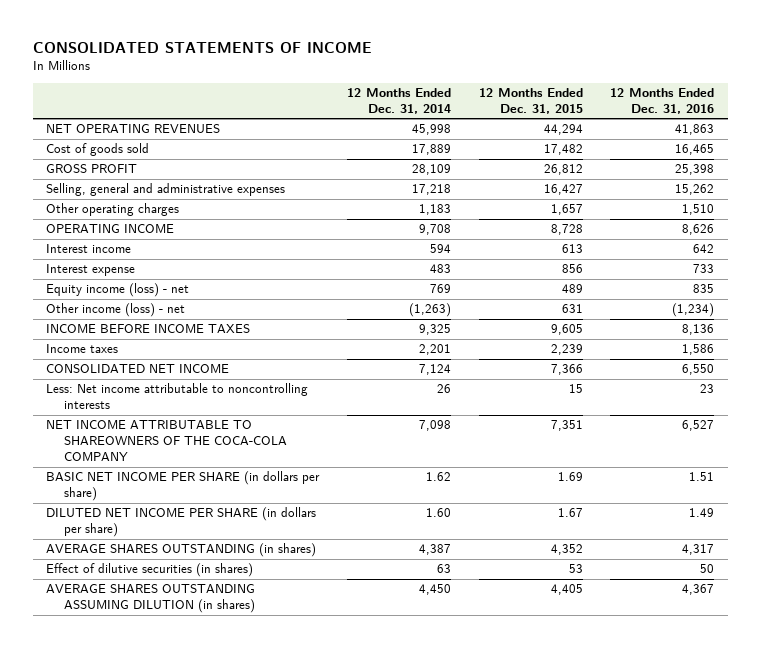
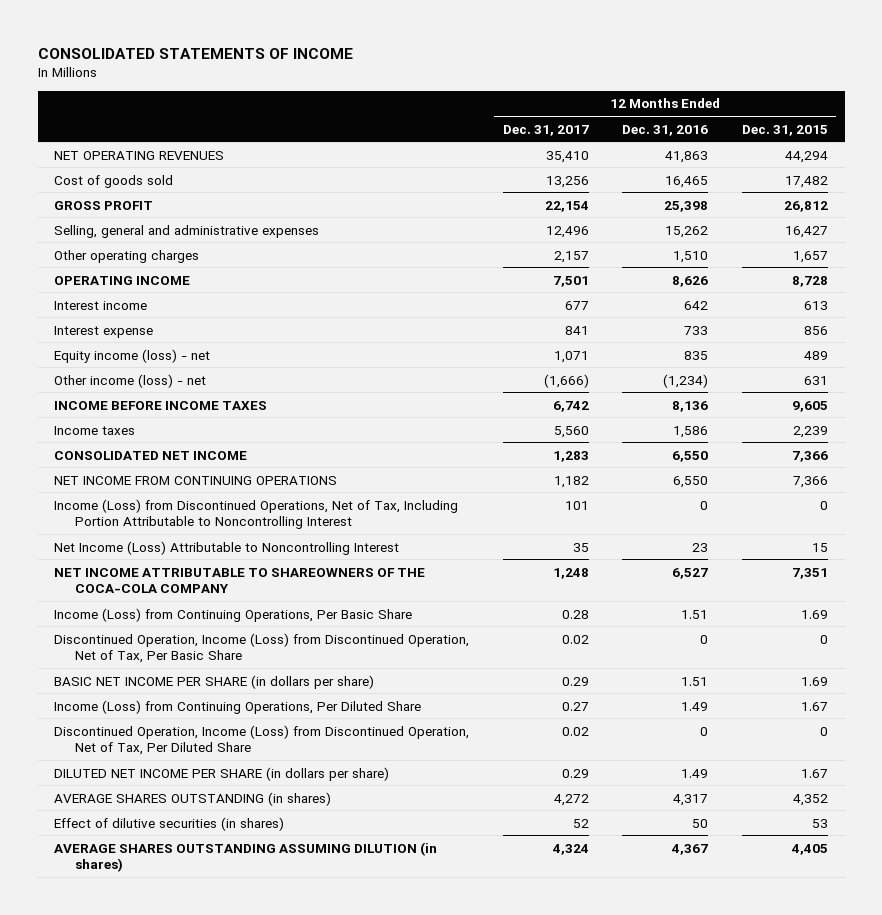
- | 12 Months Ended Dec. 31, 2014 | 12 Months Ended Dec. 31, 2015 | 12 Months Ended Dec. 31, 2016
+ | 12 Months Ended Dec. 31, 2017 | 12 Months Ended Dec. 31, 2016 | 12 Months Ended Dec. 31, 2015
- Less: Net income attributable to noncontrolling interests | 26 | 15 | 23
+ NET INCOME FROM CONTINUING OPERATIONS | 1,182 | 6,550 | 7,366
+ Income (Loss) from Discontinued Operations, Net of Tax, Including Portion Attributable to Noncontrolling Interest | 101 | 0 | 0
+ Net Income (Loss) Attributable to Noncontrolling Interest | 35 | 23 | 15
+ Income (Loss) from Continuing Operations, Per Basic Share | 0.28 | 1.51 | 1.69
+ Discontinued Operation, Income (Loss) from Discontinued Operation, Net of Tax, Per Basic Share | 0.02 | 0 | 0
+ Income (Loss) from Continuing Operations, Per Diluted Share | 0.27 | 1.49 | 1.67
+ Discontinued Operation, Income (Loss) from Discontinued Operation, Net of Tax, Per Diluted Share | 0.02 | 0 | 0

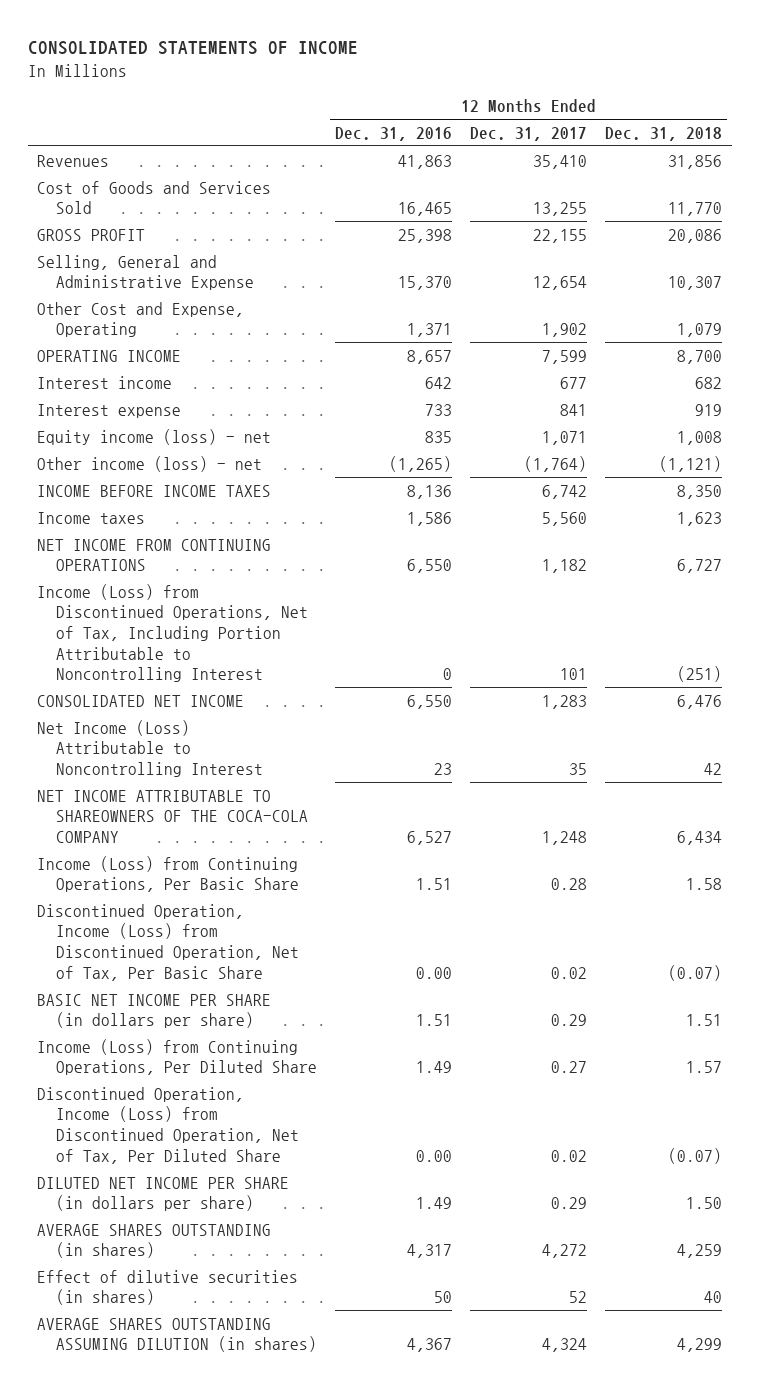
- | 12 Months Ended Dec. 31, 2017 | 12 Months Ended Dec. 31, 2016 | 12 Months Ended Dec. 31, 2015
+ | 12 Months Ended Dec. 31, 2016 | 12 Months Ended Dec. 31, 2017 | 12 Months Ended Dec. 31, 2018
- NET OPERATING REVENUES | 35,410 | 41,863 | 44,294
- Cost of goods sold | 13,256 | 16,465 | 17,482
- GROSS PROFIT | 22,154 | 25,398 | 26,812
- Selling, general and administrative expenses | 12,496 | 15,262 | 16,427
- Other operating charges | 2,157 | 1,510 | 1,657
- OPERATING INCOME | 7,501 | 8,626 | 8,728
+ Revenues | 41,863 | 35,410 | 31,856
+ Cost of Goods and Services Sold | 16,465 | 13,255 | 11,770
+ GROSS PROFIT | 25,398 | 22,155 | 20,086
+ Selling, General and Administrative Expense | 15,370 | 12,654 | 10,307
+ Other Cost and Expense, Operating | 1,371 | 1,902 | 1,079
+ OPERATING INCOME | 8,657 | 7,599 | 8,700
- Other income (loss) - net | (1,666) | (1,234) | 631
+ Other income (loss) - net | (1,265) | (1,764) | (1,121)
moved down: CONSOLIDATED NET INCOME | 6,550 | 1,283 | 6,476
- Discontinued Operation, Income (Loss) from Discontinued Operation, Net of Tax, Per Basic Share | 0.02 | 0 | 0
+ Discontinued Operation, Income (Loss) from Discontinued Operation, Net of Tax, Per Basic Share | 0.00 | 0.02 | (0.07)
- Discontinued Operation, Income (Loss) from Discontinued Operation, Net of Tax, Per Diluted Share | 0.02 | 0 | 0
+ Discontinued Operation, Income (Loss) from Discontinued Operation, Net of Tax, Per Diluted Share | 0.00 | 0.02 | (0.07)

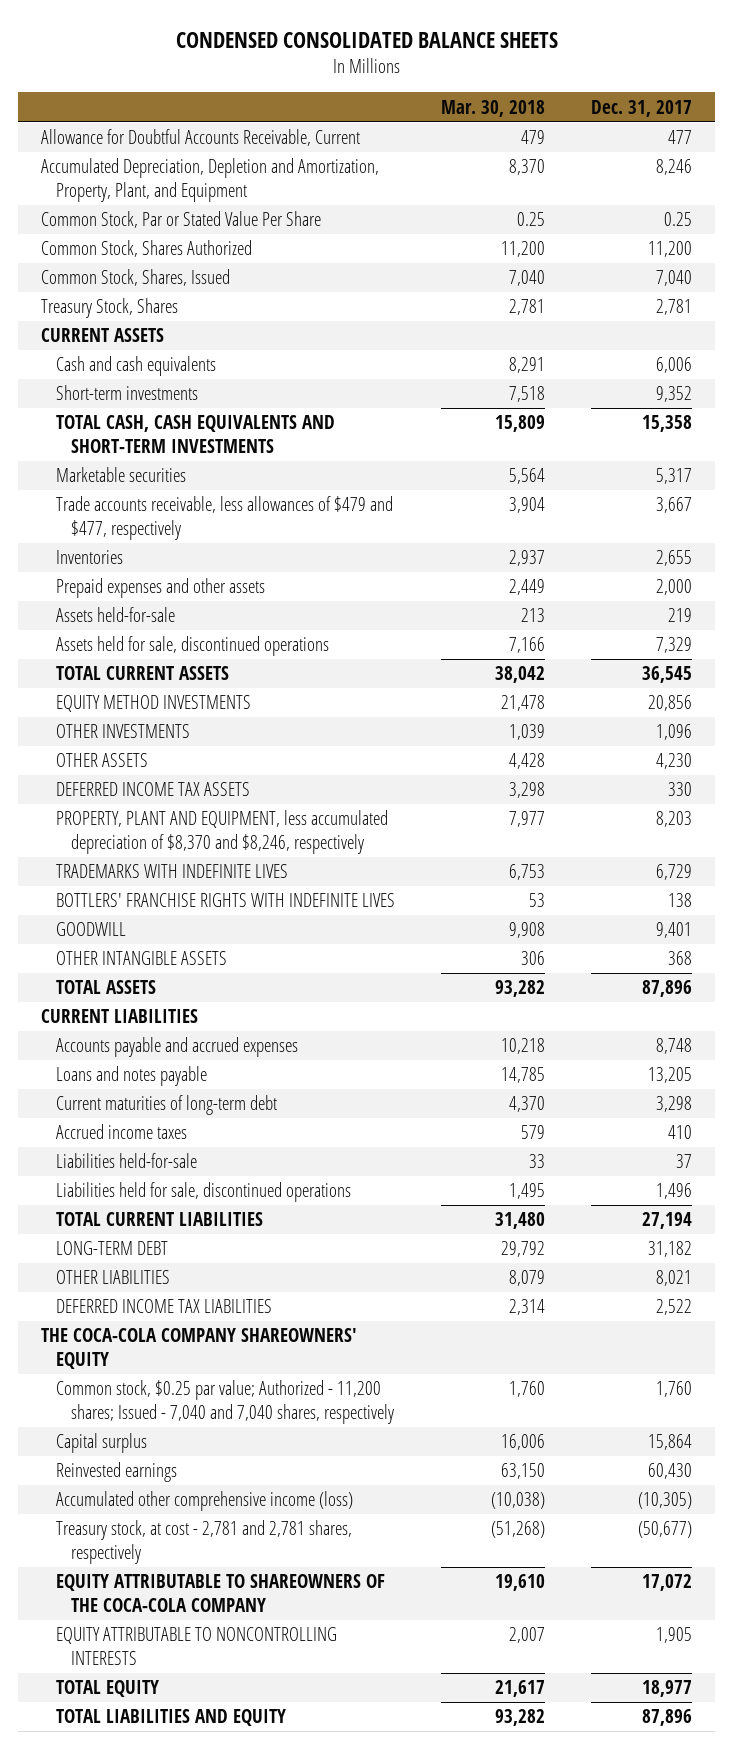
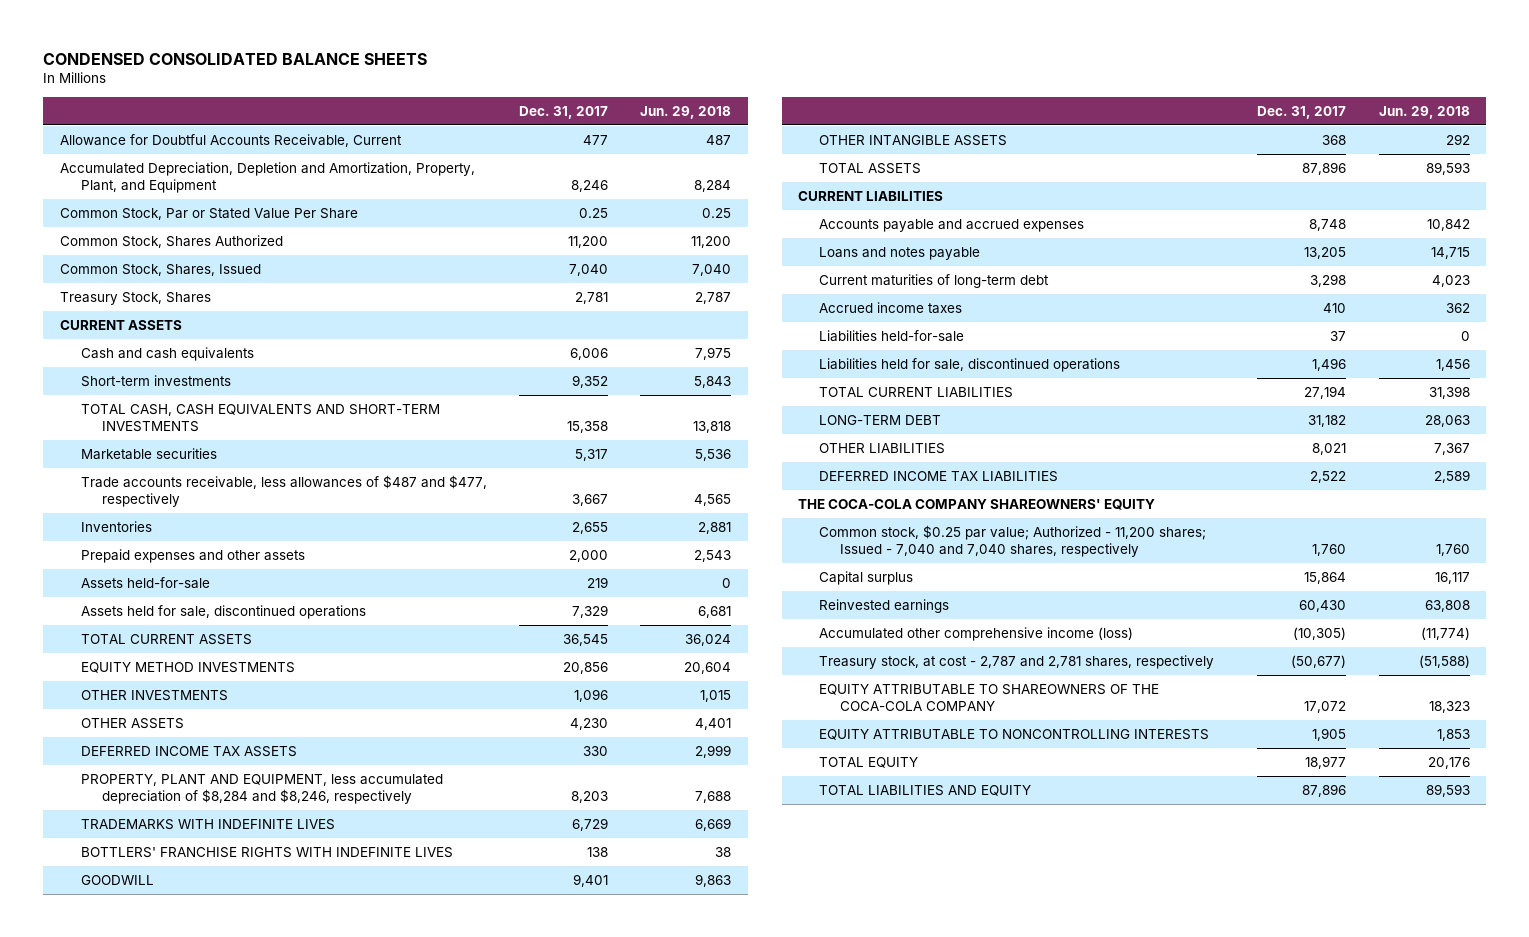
- | Mar. 30, 2018 | Dec. 31, 2017
+ | Dec. 31, 2017 | Jun. 29, 2018
- Trade accounts receivable, less allowances of $479 and $477, respectively | 3,904 | 3,667
+ Trade accounts receivable, less allowances of $487 and $477, respectively | 3,667 | 4,565
- PROPERTY, PLANT AND EQUIPMENT, less accumulated depreciation of $8,370 and $8,246, respectively | 7,977 | 8,203
+ PROPERTY, PLANT AND EQUIPMENT, less accumulated depreciation of $8,284 and $8,246, respectively | 8,203 | 7,688
- Treasury stock, at cost - 2,781 and 2,781 shares, respectively | (51,268) | (50,677)
+ Treasury stock, at cost - 2,787 and 2,781 shares, respectively | (50,677) | (51,588)

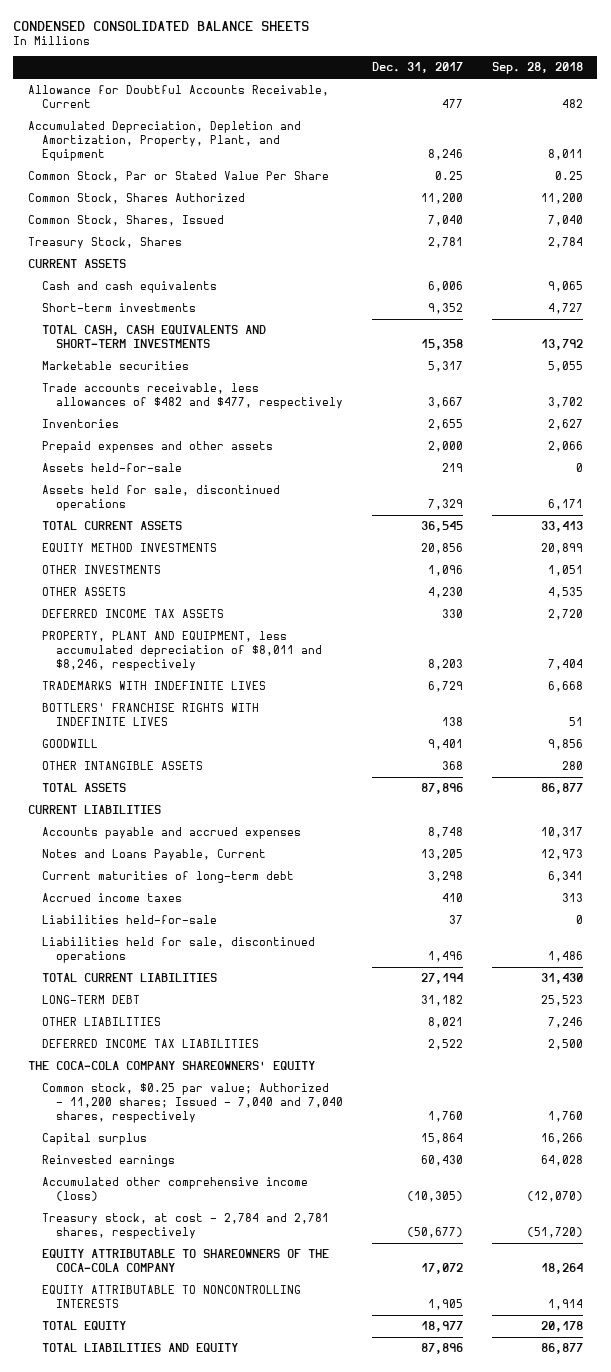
- | Dec. 31, 2017 | Jun. 29, 2018
+ | Dec. 31, 2017 | Sep. 28, 2018
- Trade accounts receivable, less allowances of $487 and $477, respectively | 3,667 | 4,565
+ Trade accounts receivable, less allowances of $482 and $477, respectively | 3,667 | 3,702
- PROPERTY, PLANT AND EQUIPMENT, less accumulated depreciation of $8,284 and $8,246, respectively | 8,203 | 7,688
+ PROPERTY, PLANT AND EQUIPMENT, less accumulated depreciation of $8,011 and $8,246, respectively | 8,203 | 7,404
- Loans and notes payable | 13,205 | 14,715
+ Notes and Loans Payable, Current | 13,205 | 12,973
- Treasury stock, at cost - 2,787 and 2,781 shares, respectively | (50,677) | (51,588)
+ Treasury stock, at cost - 2,784 and 2,781 shares, respectively | (50,677) | (51,720)

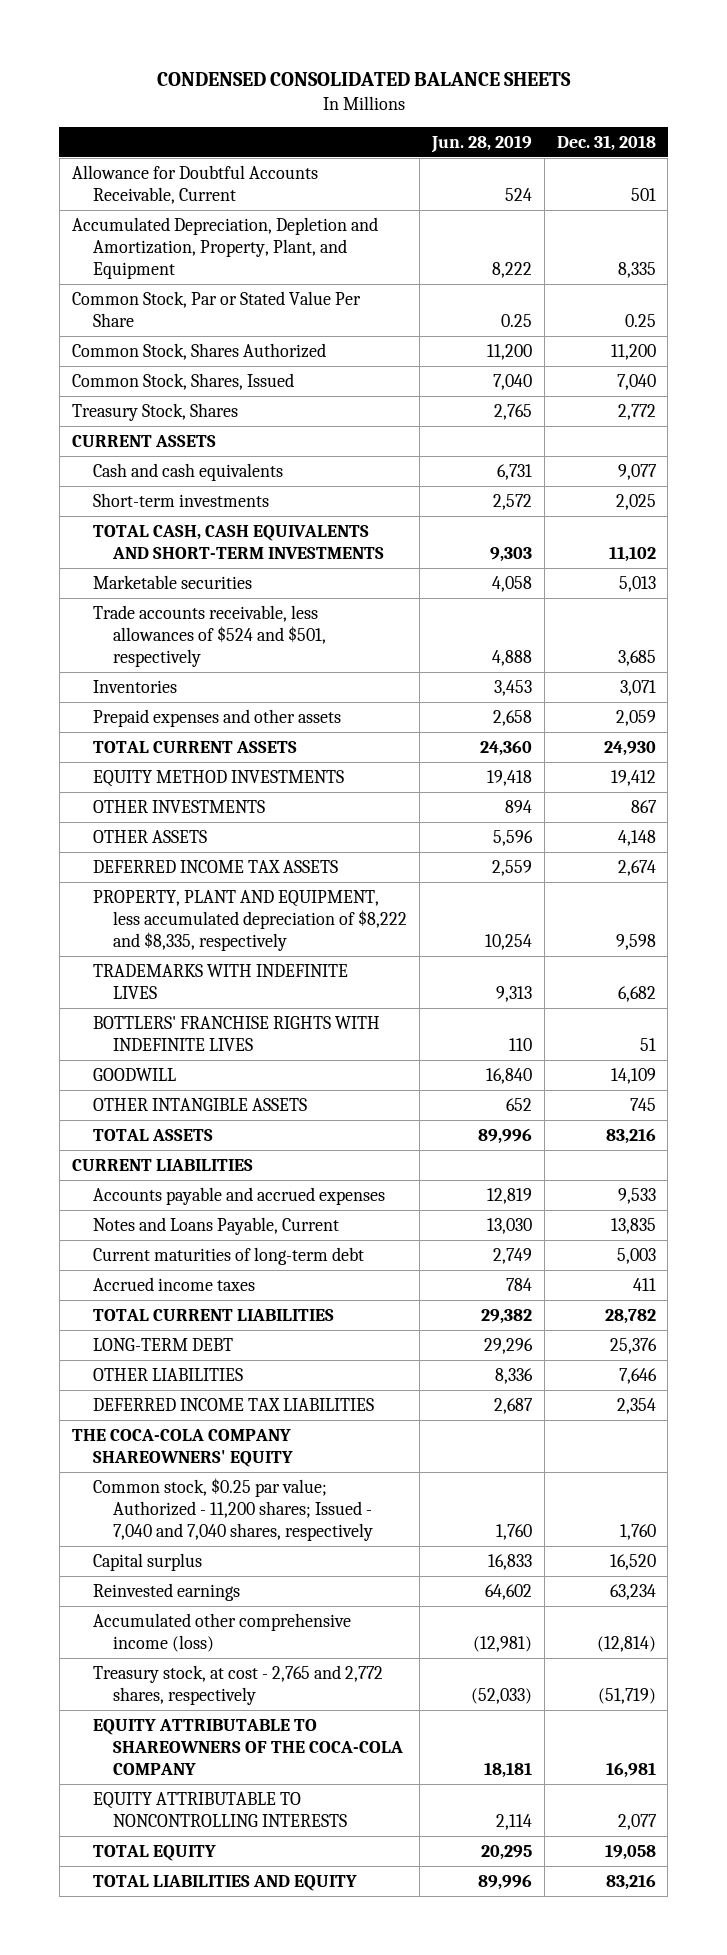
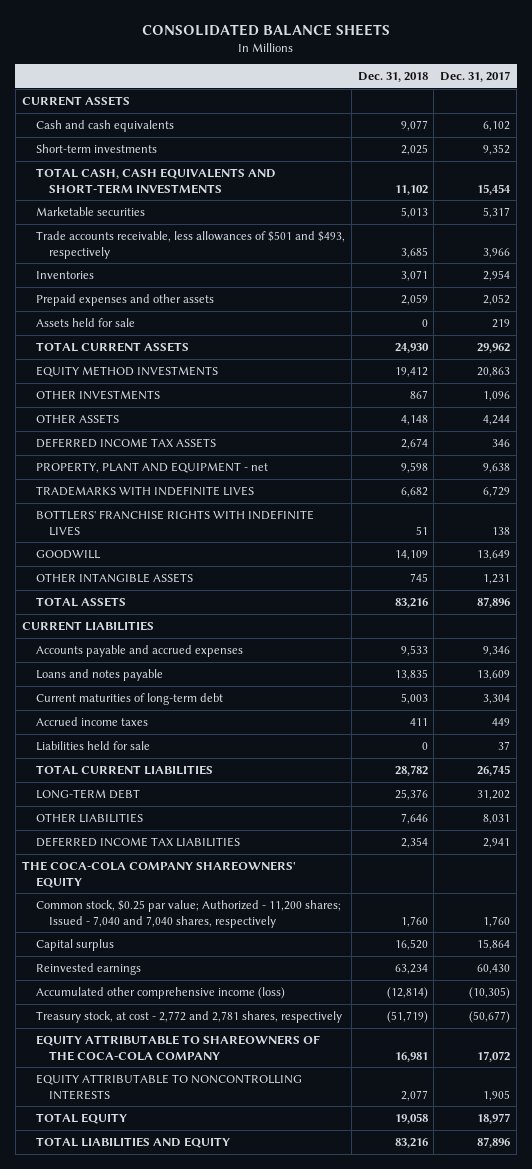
- CONDENSED CONSOLIDATED BALANCE SHEETS
+ CONSOLIDATED BALANCE SHEETS
- | Jun. 28, 2019 | Dec. 31, 2018
+ | Dec. 31, 2018 | Dec. 31, 2017
- Allowance for Doubtful Accounts Receivable, Current | 524 | 501
- Accumulated Depreciation, Depletion and Amortization, Property, Plant, and Equipment | 8,222 | 8,335
- Common Stock, Par or Stated Value Per Share | 0.25 | 0.25
- Common Stock, Shares Authorized | 11,200 | 11,200
- Common Stock, Shares, Issued | 7,040 | 7,040
- Treasury Stock, Shares | 2,765 | 2,772
- Trade accounts receivable, less allowances of $524 and $501, respectively | 4,888 | 3,685
+ Trade accounts receivable, less allowances of $501 and $493, respectively | 3,685 | 3,966
+ Assets held for sale | 0 | 219
- PROPERTY, PLANT AND EQUIPMENT, less accumulated depreciation of $8,222 and $8,335, respectively | 10,254 | 9,598
+ PROPERTY, PLANT AND EQUIPMENT - net | 9,598 | 9,638
- Notes and Loans Payable, Current | 13,030 | 13,835
+ Loans and notes payable | 13,835 | 13,609
+ Liabilities held for sale | 0 | 37
- Treasury stock, at cost - 2,765 and 2,772 shares, respectively | (52,033) | (51,719)
+ Treasury stock, at cost - 2,772 and 2,781 shares, respectively | (51,719) | (50,677)

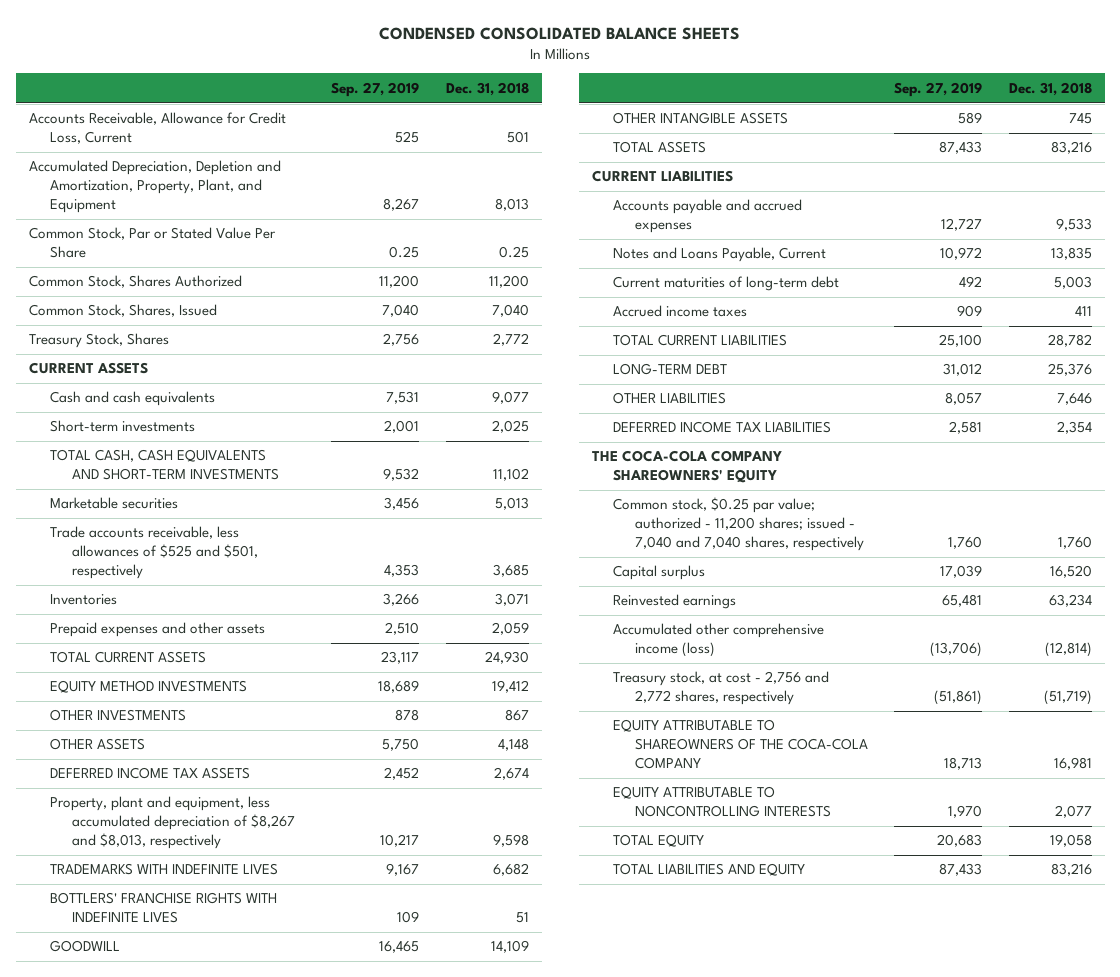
- CONSOLIDATED BALANCE SHEETS
+ CONDENSED CONSOLIDATED BALANCE SHEETS
- | Dec. 31, 2018 | Dec. 31, 2017
+ | Sep. 27, 2019 | Dec. 31, 2018
+ Accounts Receivable, Allowance for Credit Loss, Current | 525 | 501
+ Accumulated Depreciation, Depletion and Amortization, Property, Plant, and Equipment | 8,267 | 8,013
+ Common Stock, Par or Stated Value Per Share | 0.25 | 0.25
+ Common Stock, Shares Authorized | 11,200 | 11,200
+ Common Stock, Shares, Issued | 7,040 | 7,040
+ Treasury Stock, Shares | 2,756 | 2,772
- Trade accounts receivable, less allowances of $501 and $493, respectively | 3,685 | 3,966
+ Trade accounts receivable, less allowances of $525 and $501, respectively | 4,353 | 3,685
- Assets held for sale | 0 | 219
- PROPERTY, PLANT AND EQUIPMENT - net | 9,598 | 9,638
+ Property, plant and equipment, less accumulated depreciation of $8,267 and $8,013, respectively | 10,217 | 9,598
- Loans and notes payable | 13,835 | 13,609
+ Notes and Loans Payable, Current | 10,972 | 13,835
- Liabilities held for sale | 0 | 37
- Common stock, $0.25 par value; Authorized - 11,200 shares; Issued - 7,040 and 7,040 shares, respectively | 1,760 | 1,760
+ Common stock, $0.25 par value; authorized - 11,200 shares; issued - 7,040 and 7,040 shares, respectively | 1,760 | 1,760
- Treasury stock, at cost - 2,772 and 2,781 shares, respectively | (51,719) | (50,677)
+ Treasury stock, at cost - 2,756 and 2,772 shares, respectively | (51,861) | (51,719)

